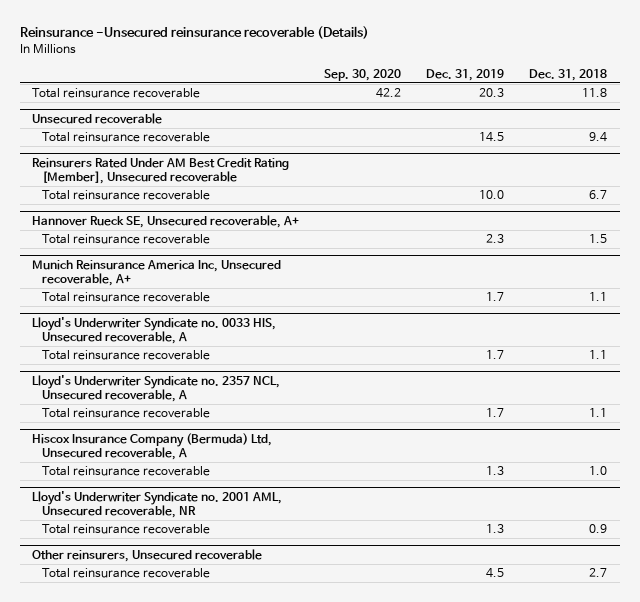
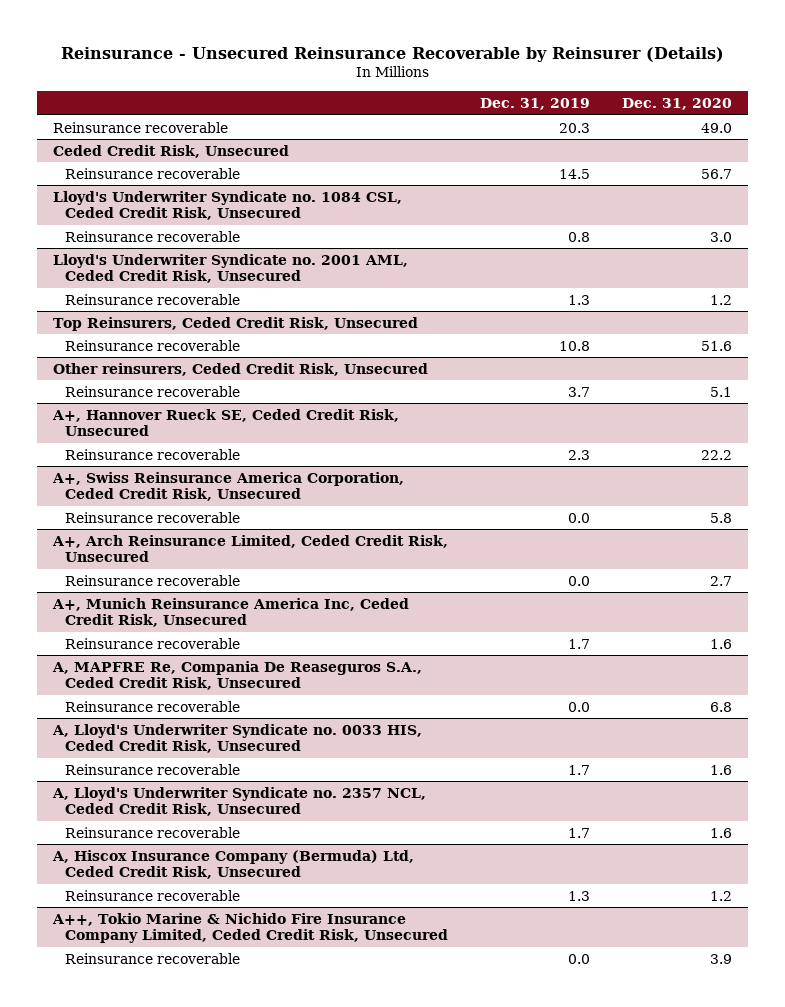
- Reinsurance -Unsecured reinsurance recoverable (Details)
+ Reinsurance - Unsecured Reinsurance Recoverable by Reinsurer (Details)
- | Sep. 30, 2020 | Dec. 31, 2019 | Dec. 31, 2018
+ | Dec. 31, 2019 | Dec. 31, 2020
- Total reinsurance recoverable | 42.2 | 20.3 | 11.8
- Unsecured recoverable
- Total reinsurance recoverable | | 14.5 | 9.4
- Reinsurers Rated Under AM Best Credit Rating [Member], Unsecured recoverable
- Total reinsurance recoverable | | 10.0 | 6.7
- Hannover Rueck SE, Unsecured recoverable, A+
- Total reinsurance recoverable | | 2.3 | 1.5
- Munich Reinsurance America Inc, Unsecured recoverable, A+
- Total reinsurance recoverable | | 1.7 | 1.1
- Lloyd's Underwriter Syndicate no. 0033 HIS, Unsecured recoverable, A
- Total reinsurance recoverable | | 1.7 | 1.1
- Lloyd's Underwriter Syndicate no. 2357 NCL, Unsecured recoverable, A
- Total reinsurance recoverable | | 1.7 | 1.1
- Hiscox Insurance Company (Bermuda) Ltd, Unsecured recoverable, A
- Total reinsurance recoverable | | 1.3 | 1.0
- Lloyd's Underwriter Syndicate no. 2001 AML, Unsecured recoverable, NR
- Total reinsurance recoverable | | 1.3 | 0.9
- Other reinsurers, Unsecured recoverable
- Total reinsurance recoverable | | 4.5 | 2.7
+ Reinsurance recoverable | 20.3 | 49.0
+ Ceded Credit Risk, Unsecured
+ Reinsurance recoverable | 14.5 | 56.7
+ Lloyd's Underwriter Syndicate no. 1084 CSL, Ceded Credit Risk, Unsecured
+ Reinsurance recoverable | 0.8 | 3.0
+ Lloyd's Underwriter Syndicate no. 2001 AML, Ceded Credit Risk, Unsecured
+ Reinsurance recoverable | 1.3 | 1.2
+ Top Reinsurers, Ceded Credit Risk, Unsecured
+ Reinsurance recoverable | 10.8 | 51.6
+ Other reinsurers, Ceded Credit Risk, Unsecured
+ Reinsurance recoverable | 3.7 | 5.1
+ A+, Hannover Rueck SE, Ceded Credit Risk, Unsecured
+ Reinsurance recoverable | 2.3 | 22.2
+ A+, Swiss Reinsurance America Corporation, Ceded Credit Risk, Unsecured
+ Reinsurance recoverable | 0.0 | 5.8
+ A+, Arch Reinsurance Limited, Ceded Credit Risk, Unsecured
+ Reinsurance recoverable | 0.0 | 2.7
+ A+, Munich Reinsurance America Inc, Ceded Credit Risk, Unsecured
+ Reinsurance recoverable | 1.7 | 1.6
+ A, MAPFRE Re, Compania De Reaseguros S.A., Ceded Credit Risk, Unsecured
+ Reinsurance recoverable | 0.0 | 6.8
+ A, Lloyd's Underwriter Syndicate no. 0033 HIS, Ceded Credit Risk, Unsecured
+ Reinsurance recoverable | 1.7 | 1.6
+ A, Lloyd's Underwriter Syndicate no. 2357 NCL, Ceded Credit Risk, Unsecured
+ Reinsurance recoverable | 1.7 | 1.6
+ A, Hiscox Insurance Company (Bermuda) Ltd, Ceded Credit Risk, Unsecured
+ Reinsurance recoverable | 1.3 | 1.2
+ A++, Tokio Marine & Nichido Fire Insurance Company Limited, Ceded Credit Risk, Unsecured
+ Reinsurance recoverable | 0.0 | 3.9

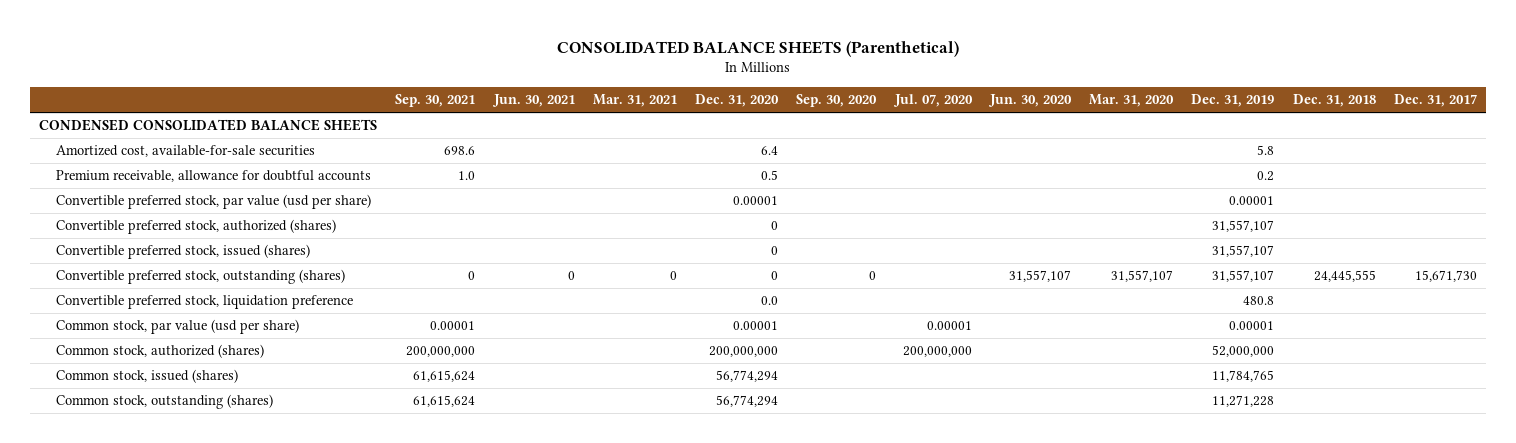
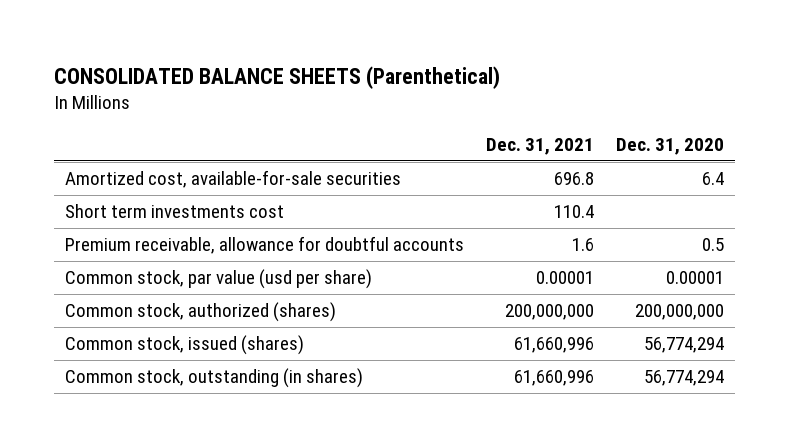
- | Sep. 30, 2021 | Jun. 30, 2021 | Mar. 31, 2021 | Dec. 31, 2020 | Sep. 30, 2020 | Jul. 07, 2020 | Jun. 30, 2020 | Mar. 31, 2020 | Dec. 31, 2019 | Dec. 31, 2018 | Dec. 31, 2017
+ | Dec. 31, 2021 | Dec. 31, 2020
- CONDENSED CONSOLIDATED BALANCE SHEETS
+ Short term investments cost | 110.4 |
- Convertible preferred stock, par value (usd per share) | | | | 0.00001 | | | | | 0.00001 | |
- Convertible preferred stock, authorized (shares) | | | | 0 | | | | | 31,557,107 | |
- Convertible preferred stock, issued (shares) | | | | 0 | | | | | 31,557,107 | |
- Convertible preferred stock, outstanding (shares) | 0 | 0 | 0 | 0 | 0 | | 31,557,107 | 31,557,107 | 31,557,107 | 24,445,555 | 15,671,730
- Convertible preferred stock, liquidation preference | | | | 0.0 | | | | | 480.8 | |
- Common stock, outstanding (shares) | 61,615,624 | | | 56,774,294 | | | | | 11,271,228 | |
+ Common stock, outstanding (in shares) | 61,660,996 | 56,774,294

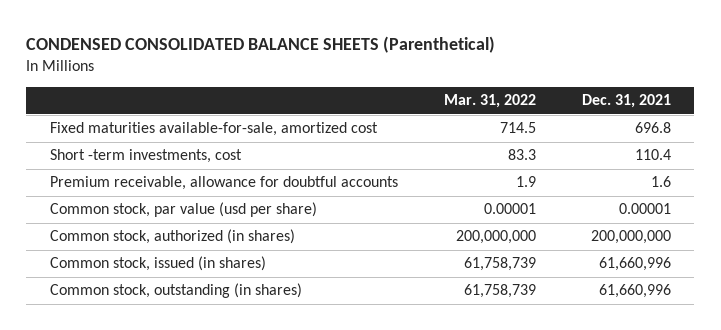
- CONSOLIDATED BALANCE SHEETS (Parenthetical)
+ CONDENSED CONSOLIDATED BALANCE SHEETS (Parenthetical)
- | Dec. 31, 2021 | Dec. 31, 2020
+ | Mar. 31, 2022 | Dec. 31, 2021
- Amortized cost, available-for-sale securities | 696.8 | 6.4
- Short term investments cost | 110.4 |
+ Fixed maturities available-for-sale, amortized cost | 714.5 | 696.8
+ Short -term investments, cost | 83.3 | 110.4
- Common stock, authorized (shares) | 200,000,000 | 200,000,000
- Common stock, issued (shares) | 61,660,996 | 56,774,294
+ Common stock, authorized (in shares) | 200,000,000 | 200,000,000
+ Common stock, issued (in shares) | 61,758,739 | 61,660,996

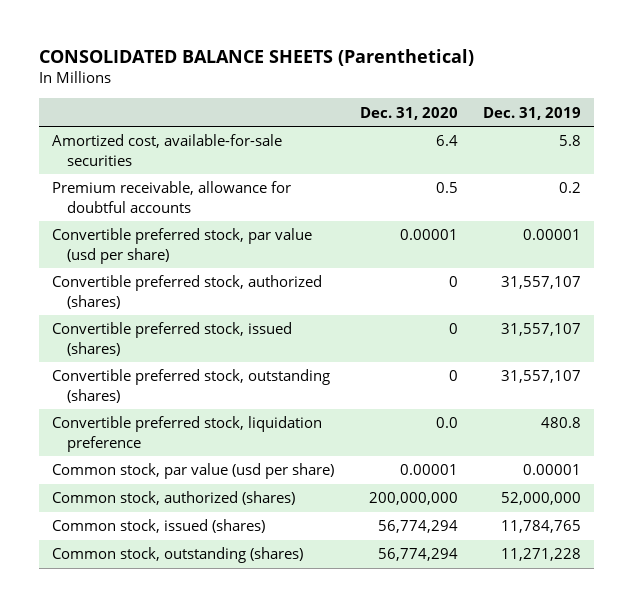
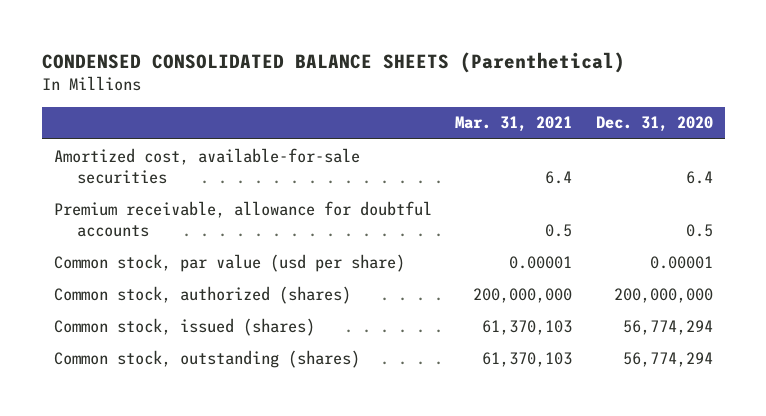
- CONSOLIDATED BALANCE SHEETS (Parenthetical)
+ CONDENSED CONSOLIDATED BALANCE SHEETS (Parenthetical)
- | Dec. 31, 2020 | Dec. 31, 2019
+ | Mar. 31, 2021 | Dec. 31, 2020
- Convertible preferred stock, par value (usd per share) | 0.00001 | 0.00001
- Convertible preferred stock, authorized (shares) | 0 | 31,557,107
- Convertible preferred stock, issued (shares) | 0 | 31,557,107
- Convertible preferred stock, outstanding (shares) | 0 | 31,557,107
- Convertible preferred stock, liquidation preference | 0.0 | 480.8

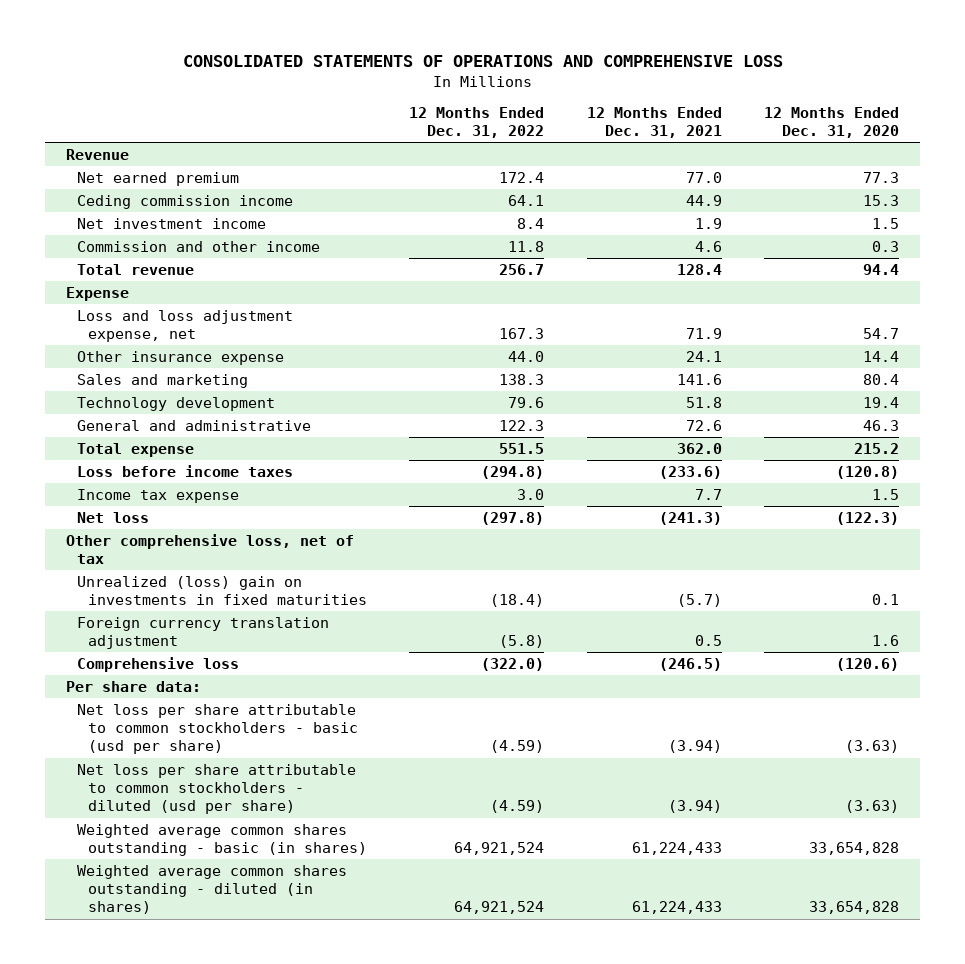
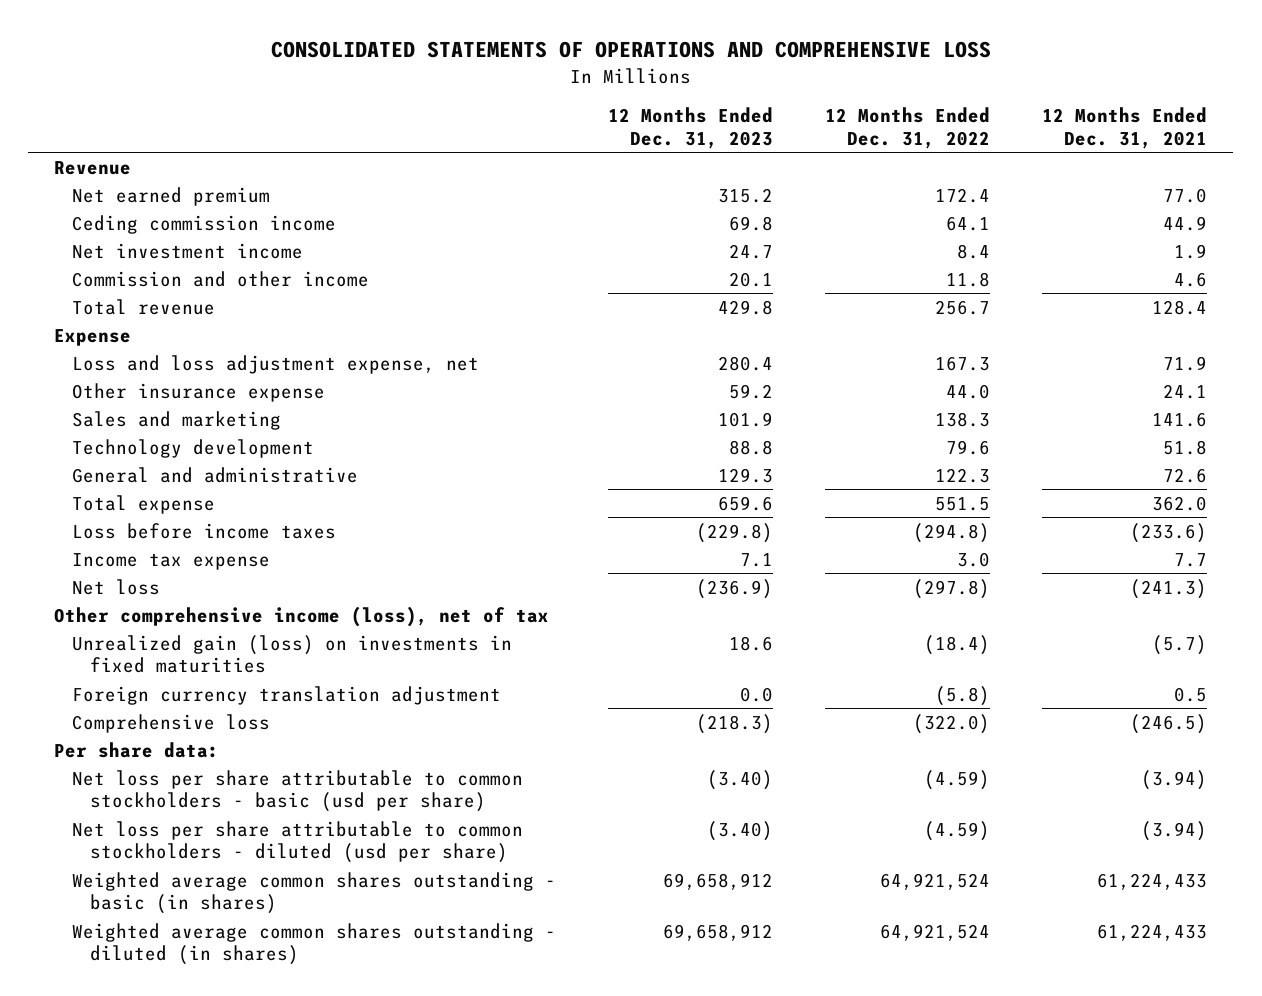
- | 12 Months Ended Dec. 31, 2022 | 12 Months Ended Dec. 31, 2021 | 12 Months Ended Dec. 31, 2020
+ | 12 Months Ended Dec. 31, 2023 | 12 Months Ended Dec. 31, 2022 | 12 Months Ended Dec. 31, 2021
- Other comprehensive loss, net of tax
- Unrealized (loss) gain on investments in fixed maturities | (18.4) | (5.7) | 0.1
+ Other comprehensive income (loss), net of tax
+ Unrealized gain (loss) on investments in fixed maturities | 18.6 | (18.4) | (5.7)

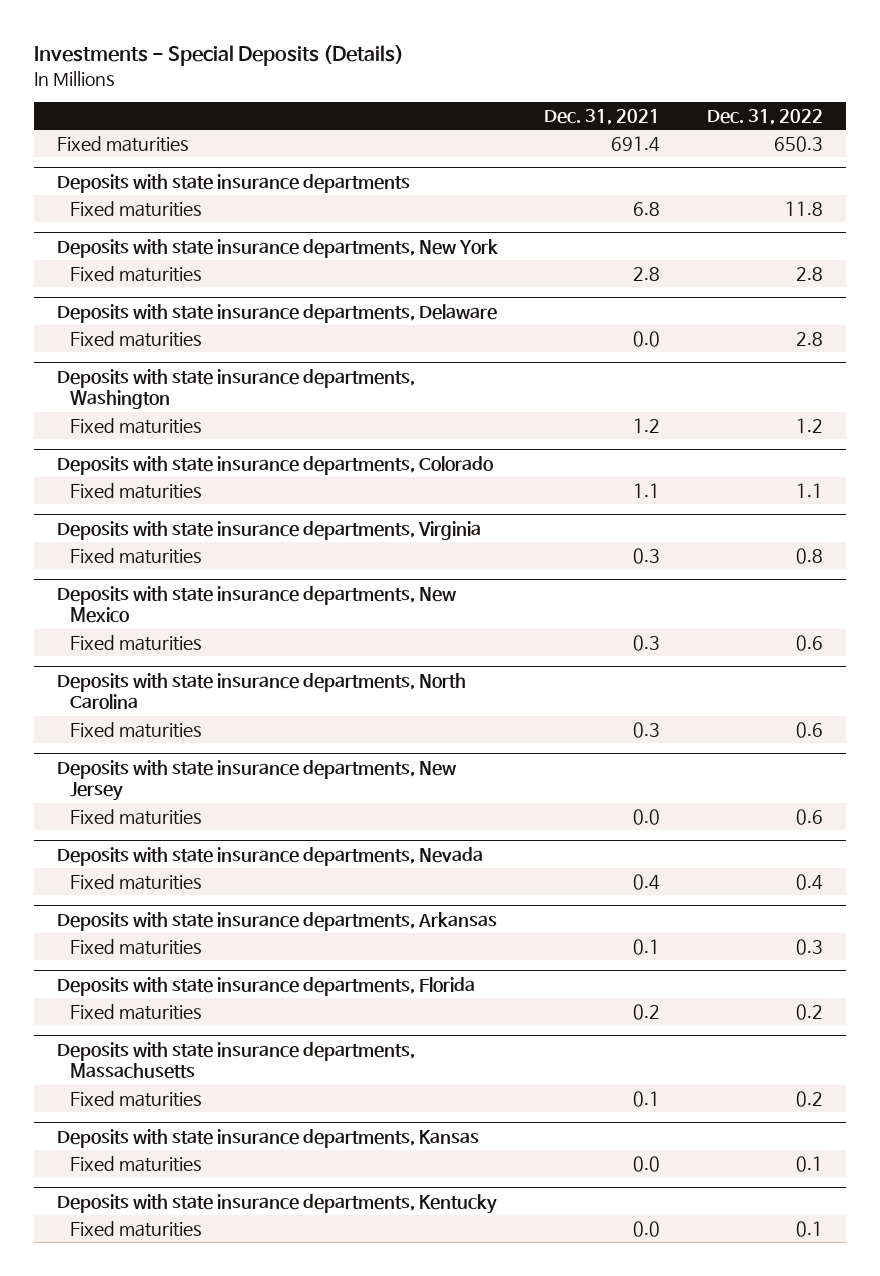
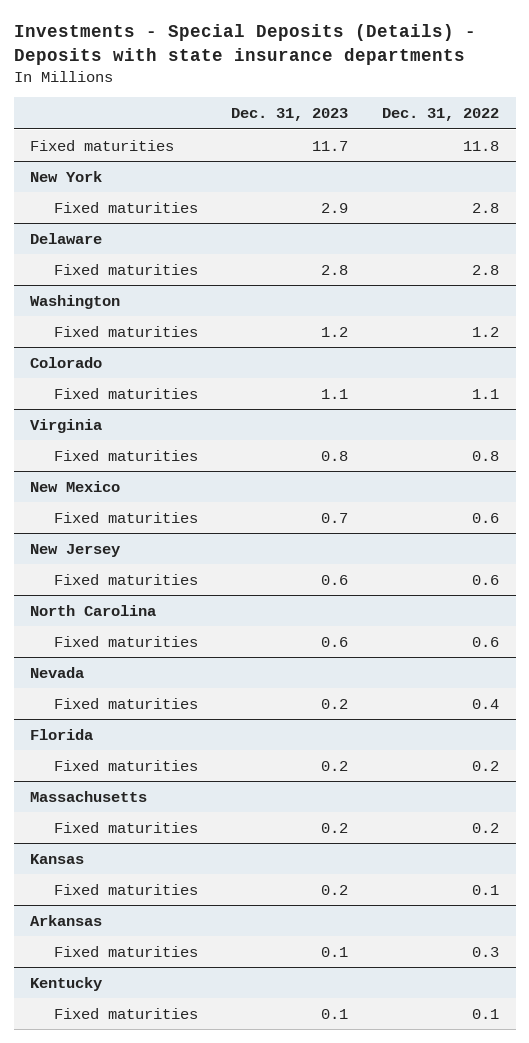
- Investments - Special Deposits (Details)
+ Investments - Special Deposits (Details) - Deposits with state insurance departments
- | Dec. 31, 2021 | Dec. 31, 2022
+ | Dec. 31, 2023 | Dec. 31, 2022
- Fixed maturities | 691.4 | 650.3
- Deposits with state insurance departments
- Deposits with state insurance departments, New York
+ New York
- Deposits with state insurance departments, Delaware
+ Delaware
- Deposits with state insurance departments, Washington
+ Washington
- Deposits with state insurance departments, Colorado
+ Colorado
- Deposits with state insurance departments, Virginia
+ Virginia
- Deposits with state insurance departments, New Mexico
+ New Mexico
- Deposits with state insurance departments, North Carolina
+ New Jersey
- Deposits with state insurance departments, New Jersey
+ North Carolina
- Deposits with state insurance departments, Nevada
+ Nevada
- Deposits with state insurance departments, Arkansas
- Fixed maturities | 0.1 | 0.3
- Deposits with state insurance departments, Florida
+ Florida
- Deposits with state insurance departments, Massachusetts
+ Massachusetts
- Deposits with state insurance departments, Kansas
+ Kansas
- Deposits with state insurance departments, Kentucky
+ Arkansas
+ Fixed maturities | 0.1 | 0.3
+ Kentucky

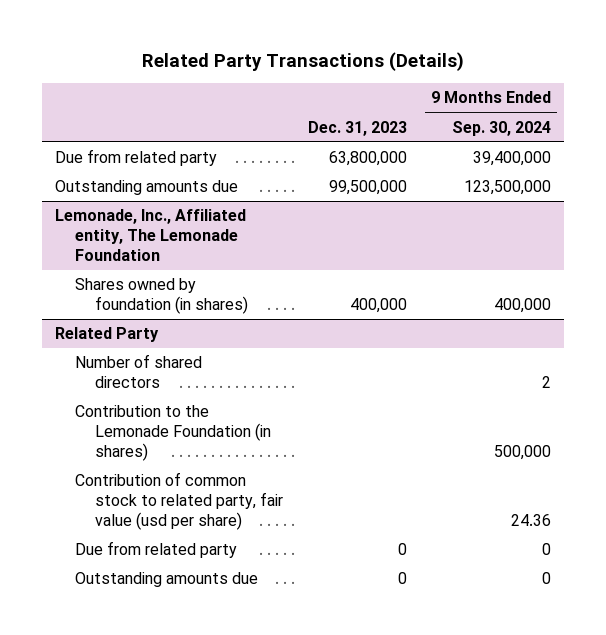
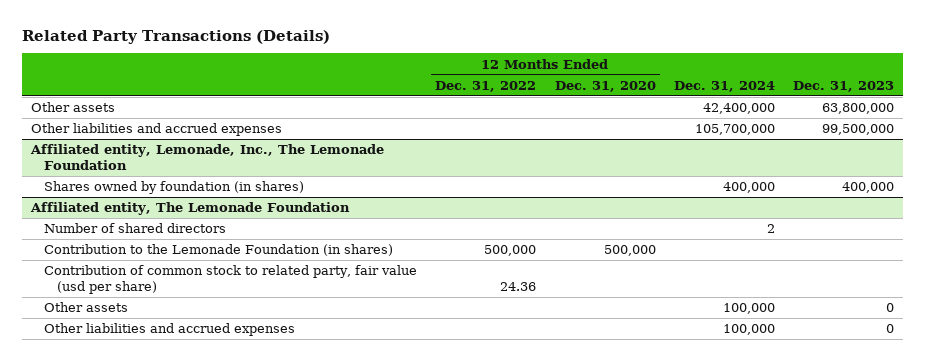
- | Dec. 31, 2023 | 9 Months Ended Sep. 30, 2024
+ | 12 Months Ended Dec. 31, 2022 | 12 Months Ended Dec. 31, 2020 | Dec. 31, 2024 | Dec. 31, 2023
- Due from related party | 63,800,000 | 39,400,000
- Outstanding amounts due | 99,500,000 | 123,500,000
- Lemonade, Inc., Affiliated entity, The Lemonade Foundation
+ Other assets | | | 42,400,000 | 63,800,000
+ Other liabilities and accrued expenses | | | 105,700,000 | 99,500,000
+ Affiliated entity, Lemonade, Inc., The Lemonade Foundation
- Related Party
+ Affiliated entity, The Lemonade Foundation
- Due from related party | 0 | 0
- Outstanding amounts due | 0 | 0
+ Other assets | | | 100,000 | 0
+ Other liabilities and accrued expenses | | | 100,000 | 0

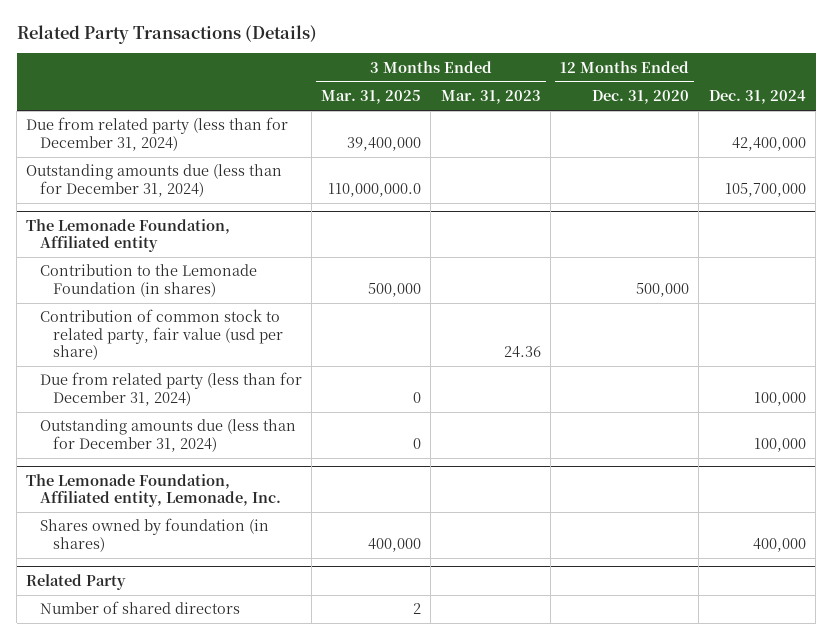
- | 12 Months Ended Dec. 31, 2022 | 12 Months Ended Dec. 31, 2020 | Dec. 31, 2024 | Dec. 31, 2023
+ | 3 Months Ended Mar. 31, 2025 | 3 Months Ended Mar. 31, 2023 | 12 Months Ended Dec. 31, 2020 | Dec. 31, 2024
- Other assets | | | 42,400,000 | 63,800,000
- Other liabilities and accrued expenses | | | 105,700,000 | 99,500,000
- Affiliated entity, Lemonade, Inc., The Lemonade Foundation
- Shares owned by foundation (in shares) | | | 400,000 | 400,000
- Affiliated entity, The Lemonade Foundation
- Number of shared directors | | | 2 |
+ Due from related party (less than for December 31, 2024) | 39,400,000 | | | 42,400,000
+ Outstanding amounts due (less than for December 31, 2024) | 110,000,000.0 | | | 105,700,000
+ The Lemonade Foundation, Affiliated entity
- Other assets | | | 100,000 | 0
- Other liabilities and accrued expenses | | | 100,000 | 0
+ Due from related party (less than for December 31, 2024) | 0 | | | 100,000
+ Outstanding amounts due (less than for December 31, 2024) | 0 | | | 100,000
+ The Lemonade Foundation, Affiliated entity, Lemonade, Inc.
+ Shares owned by foundation (in shares) | 400,000 | | | 400,000
+ Related Party
+ Number of shared directors | 2 | | |

